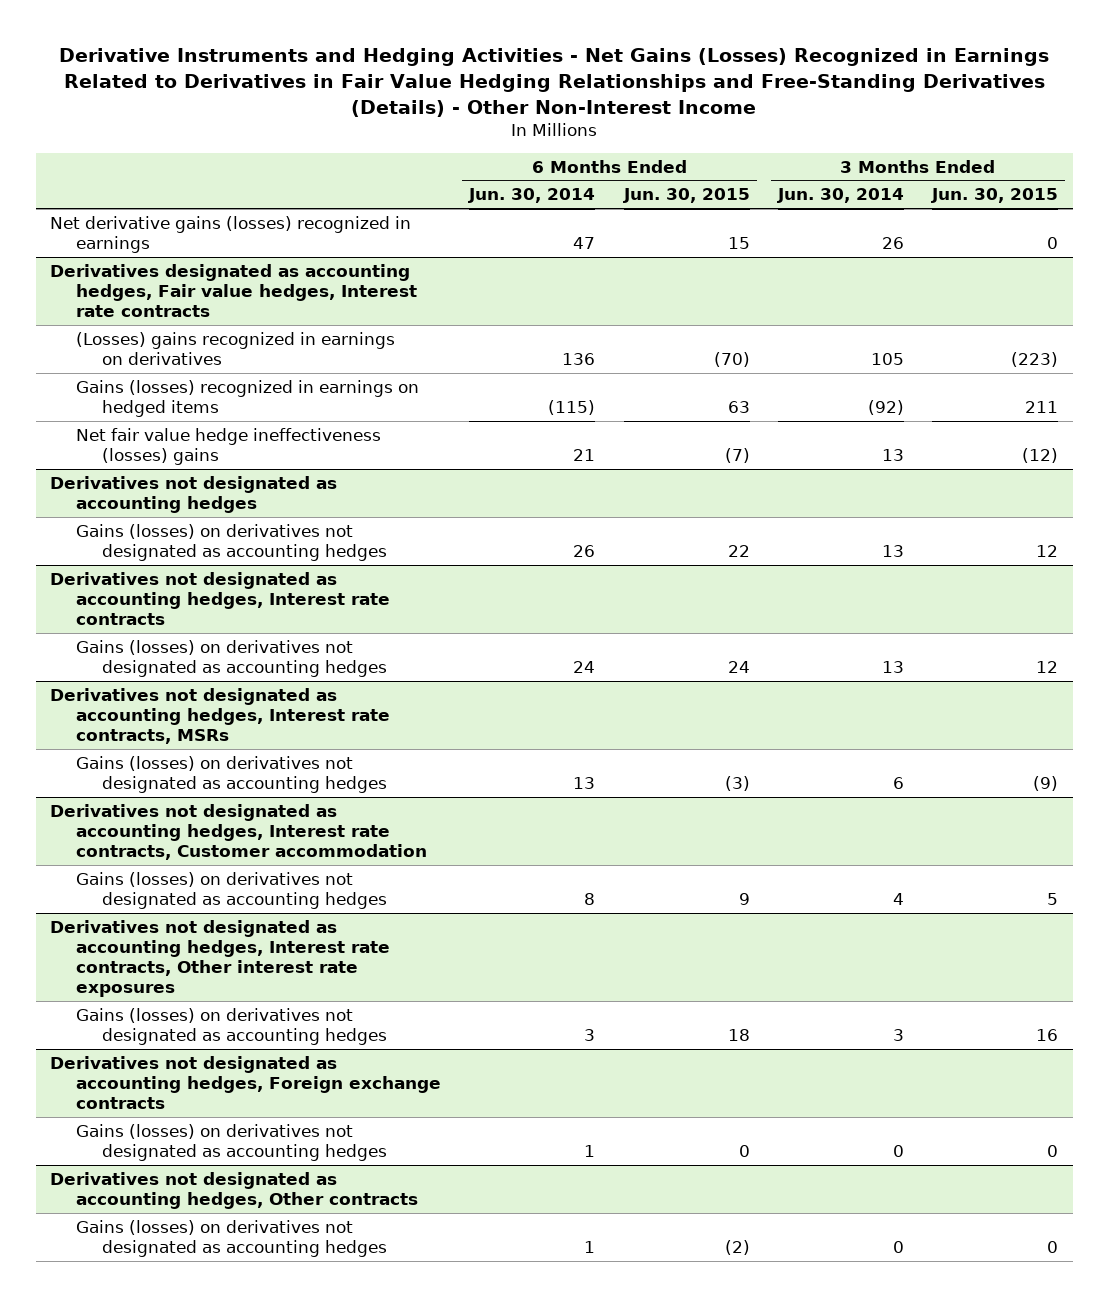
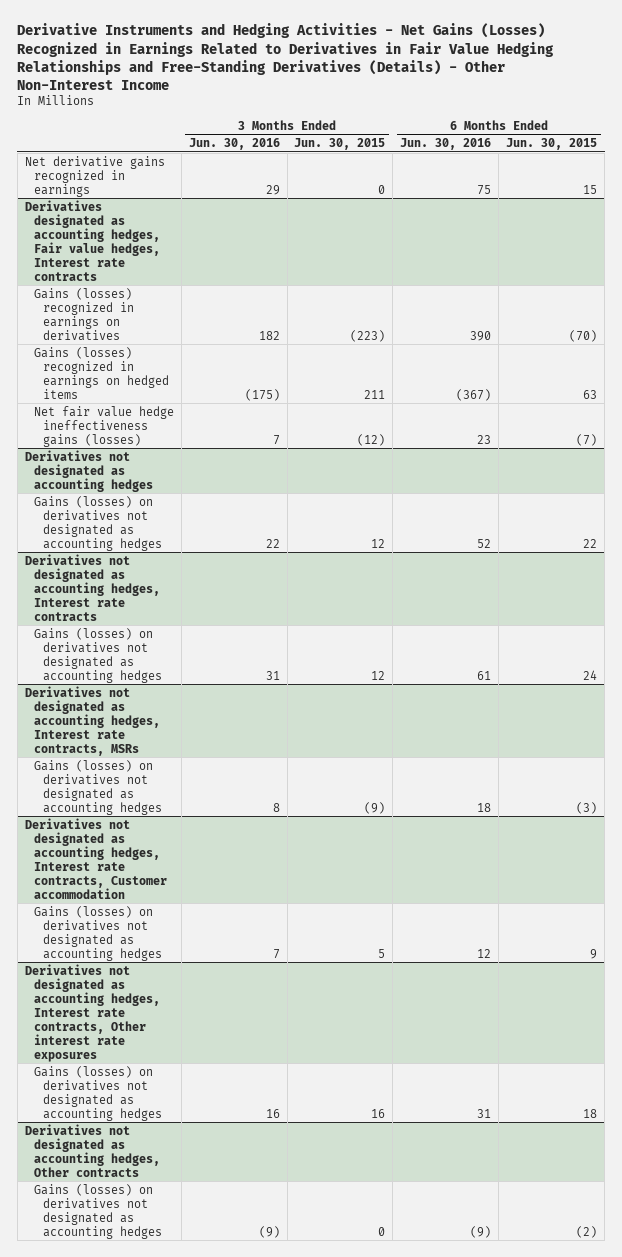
- | 6 Months Ended Jun. 30, 2014 | 6 Months Ended Jun. 30, 2015 | 3 Months Ended Jun. 30, 2014 | 3 Months Ended Jun. 30, 2015
+ | 3 Months Ended Jun. 30, 2016 | 3 Months Ended Jun. 30, 2015 | 6 Months Ended Jun. 30, 2016 | 6 Months Ended Jun. 30, 2015
- Net derivative gains (losses) recognized in earnings | 47 | 15 | 26 | 0
+ Net derivative gains recognized in earnings | 29 | 0 | 75 | 15
@ Derivatives designated as accounting hedges, Fair value hedges, Interest rate contracts
- (Losses) gains recognized in earnings on derivatives | 136 | (70) | 105 | (223)
+ Gains (losses) recognized in earnings on derivatives | 182 | (223) | 390 | (70)
- Net fair value hedge ineffectiveness (losses) gains | 21 | (7) | 13 | (12)
+ Net fair value hedge ineffectiveness gains (losses) | 7 | (12) | 23 | (7)
- Derivatives not designated as accounting hedges, Foreign exchange contracts
- Gains (losses) on derivatives not designated as accounting hedges | 1 | 0 | 0 | 0

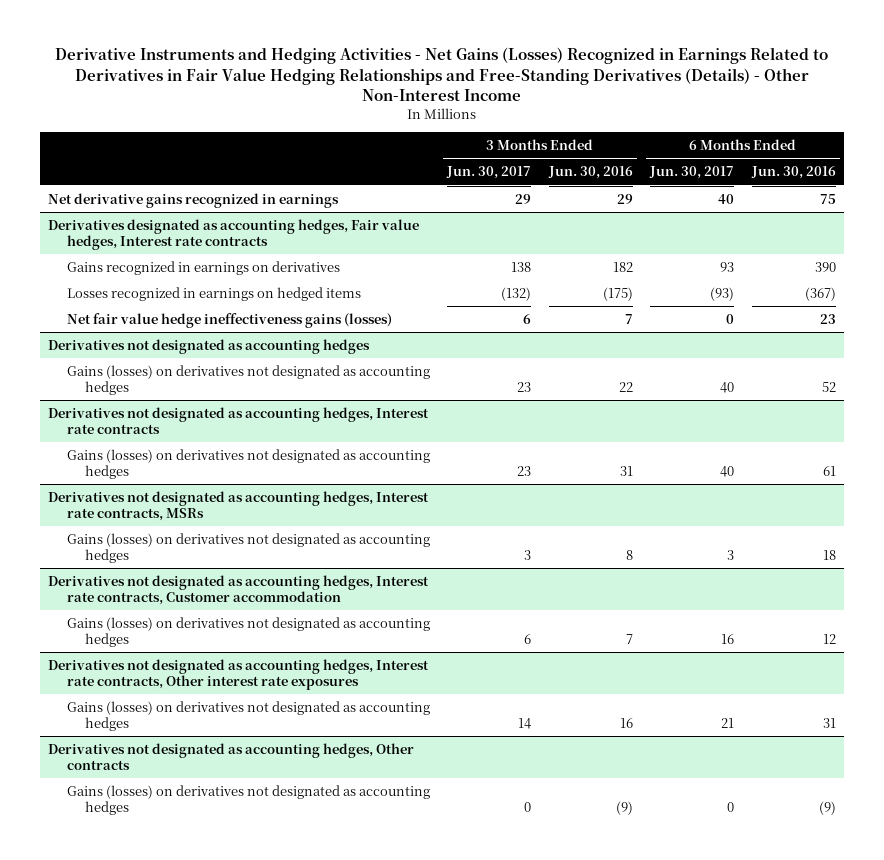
- | 3 Months Ended Jun. 30, 2016 | 3 Months Ended Jun. 30, 2015 | 6 Months Ended Jun. 30, 2016 | 6 Months Ended Jun. 30, 2015
+ | 3 Months Ended Jun. 30, 2017 | 3 Months Ended Jun. 30, 2016 | 6 Months Ended Jun. 30, 2017 | 6 Months Ended Jun. 30, 2016
@ Derivatives designated as accounting hedges, Fair value hedges, Interest rate contracts
- Gains (losses) recognized in earnings on derivatives | 182 | (223) | 390 | (70)
- Gains (losses) recognized in earnings on hedged items | (175) | 211 | (367) | 63
+ Gains recognized in earnings on derivatives | 138 | 182 | 93 | 390
+ Losses recognized in earnings on hedged items | (132) | (175) | (93) | (367)

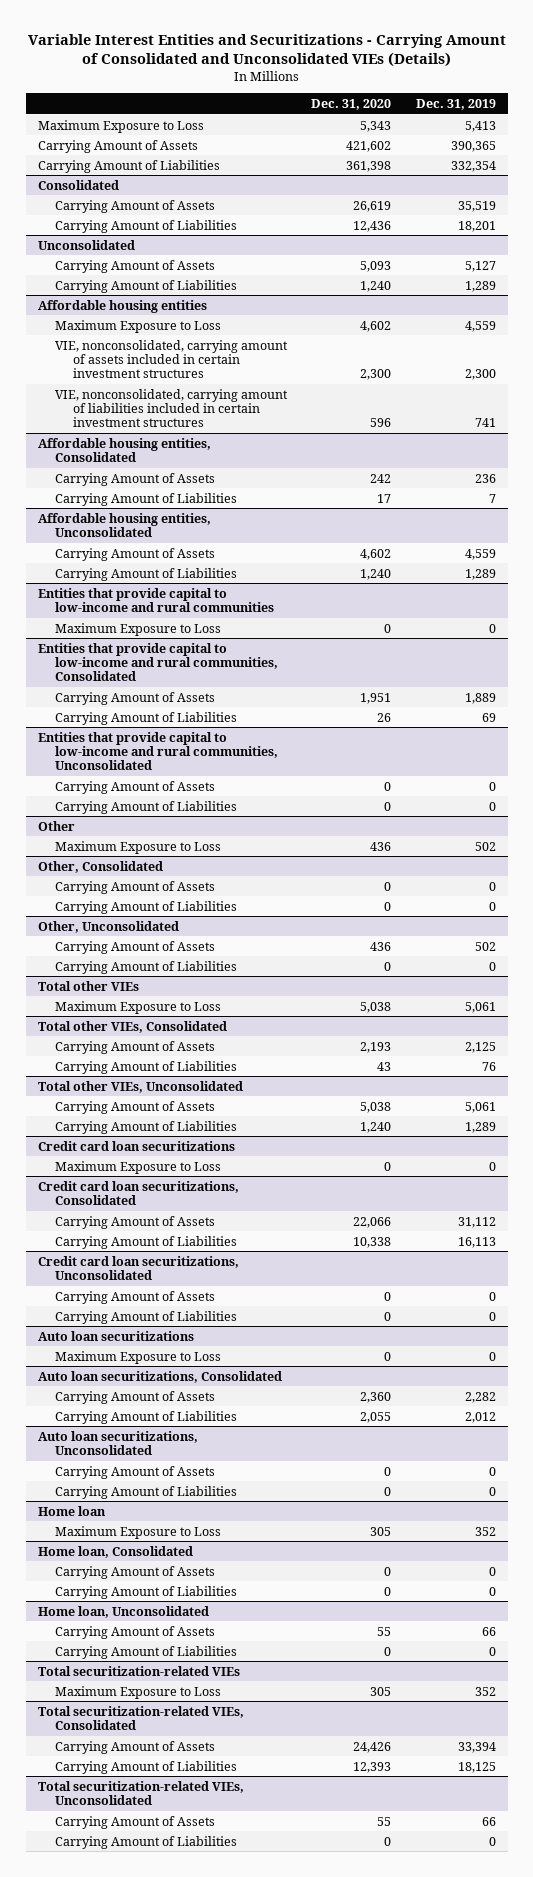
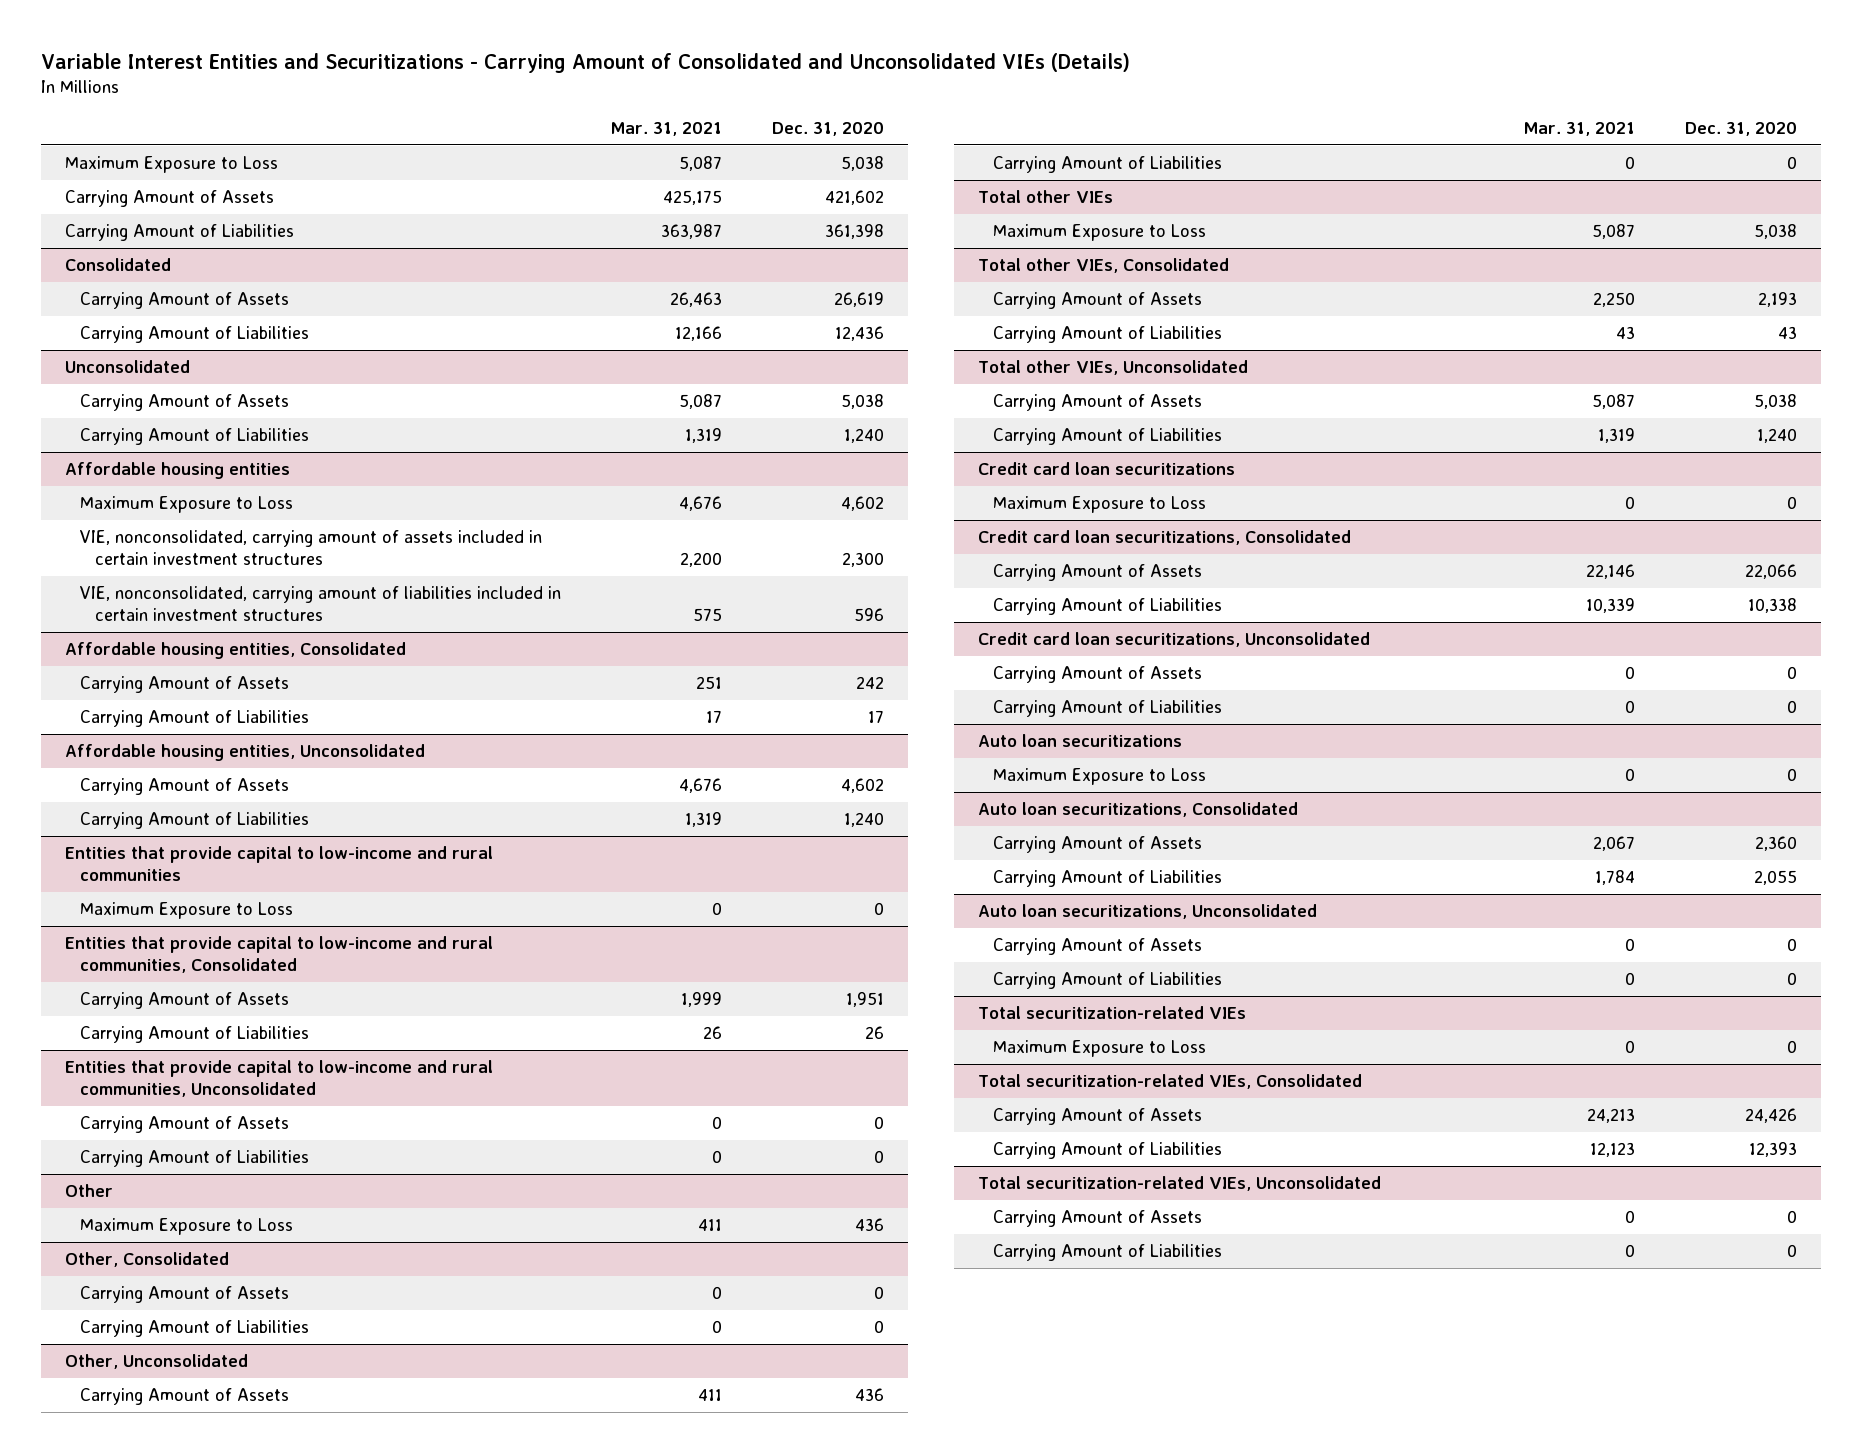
- | Dec. 31, 2020 | Dec. 31, 2019
+ | Mar. 31, 2021 | Dec. 31, 2020
- Maximum Exposure to Loss | 5,343 | 5,413
+ Maximum Exposure to Loss | 5,087 | 5,038
@ Unconsolidated
- Carrying Amount of Assets | 5,093 | 5,127
+ Carrying Amount of Assets | 5,087 | 5,038
- Home loan
- Maximum Exposure to Loss | 305 | 352
- Home loan, Consolidated
- Carrying Amount of Assets | 0 | 0
- Carrying Amount of Liabilities | 0 | 0
- Home loan, Unconsolidated
- Carrying Amount of Assets | 55 | 66
- Carrying Amount of Liabilities | 0 | 0
@ Total securitization-related VIEs
- Maximum Exposure to Loss | 305 | 352
+ Maximum Exposure to Loss | 0 | 0
@ Total securitization-related VIEs, Unconsolidated
- Carrying Amount of Assets | 55 | 66
+ Carrying Amount of Assets | 0 | 0

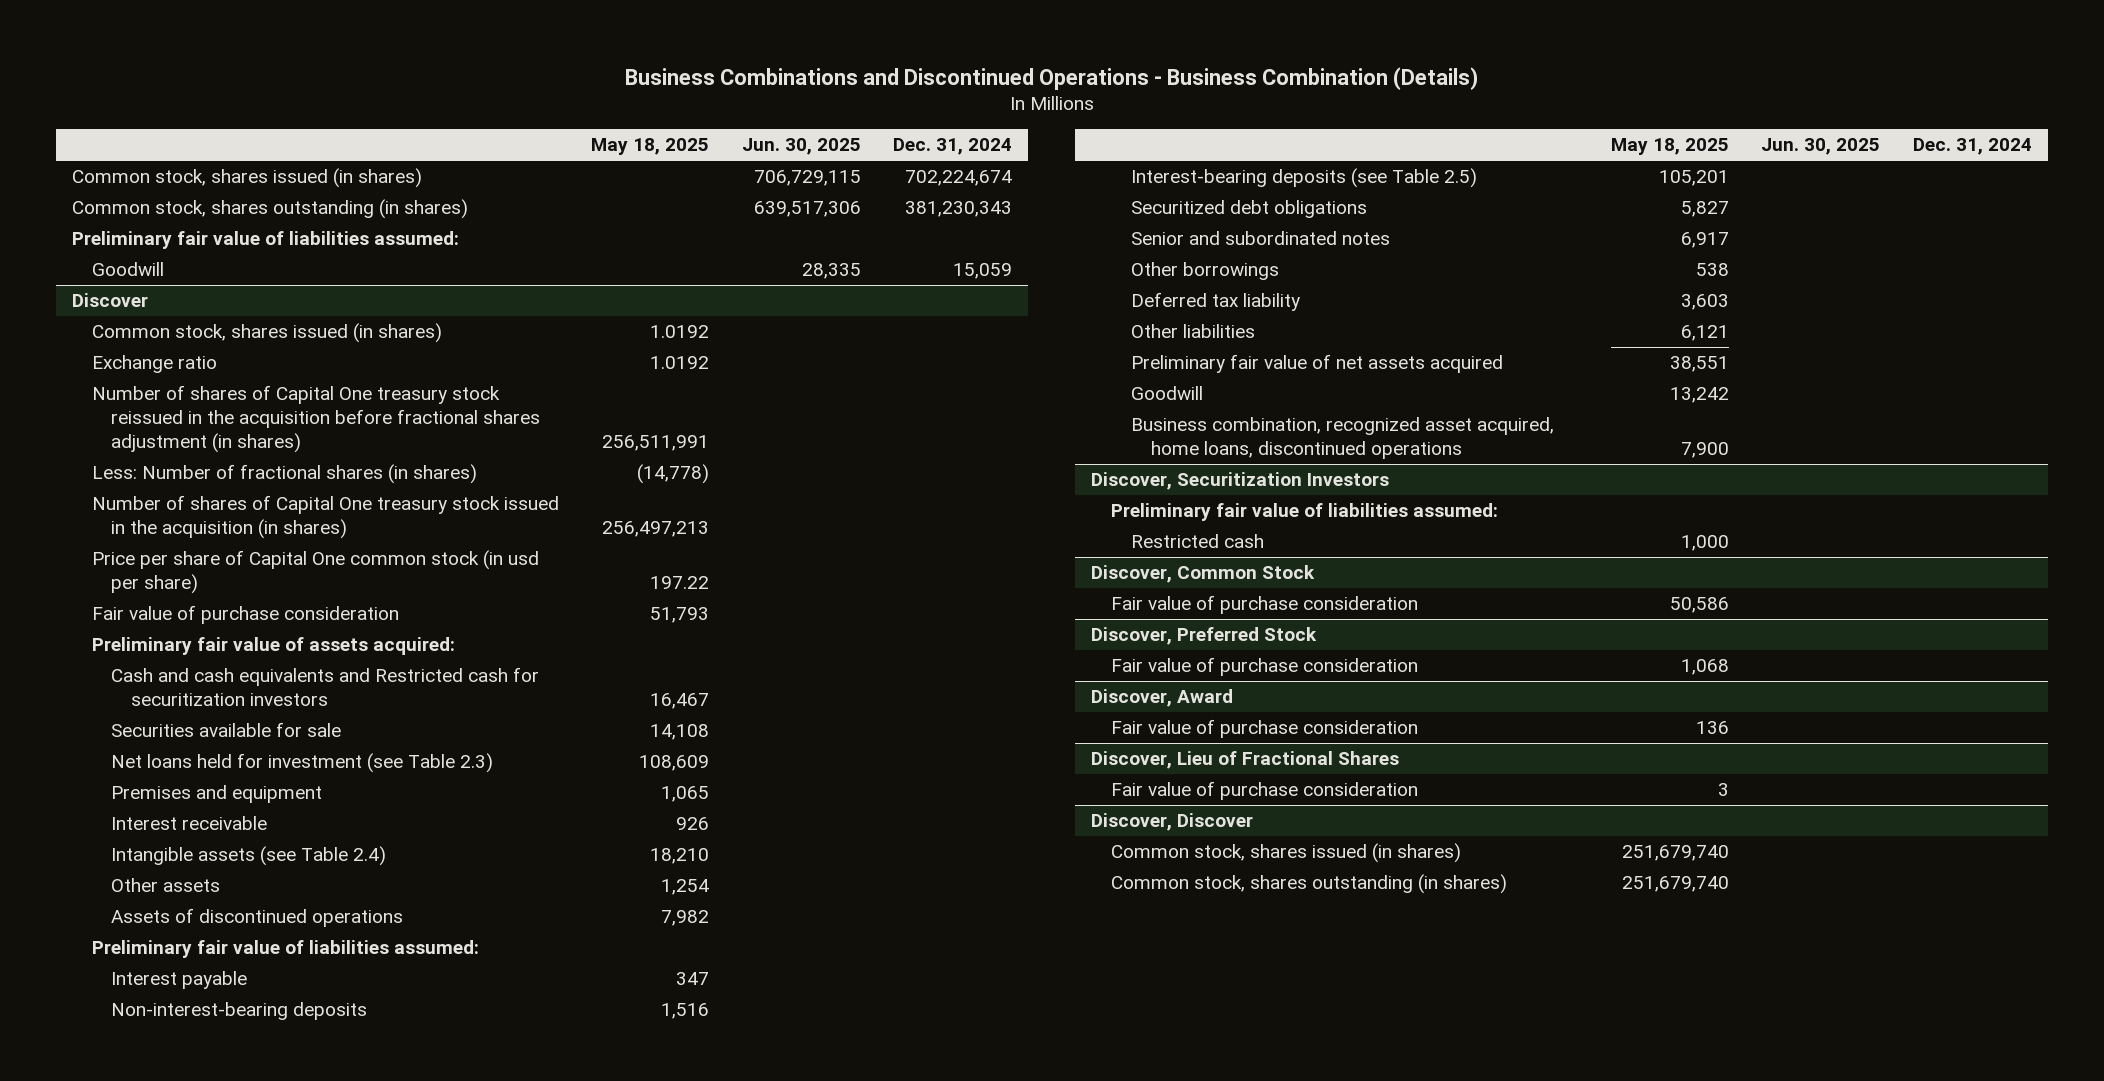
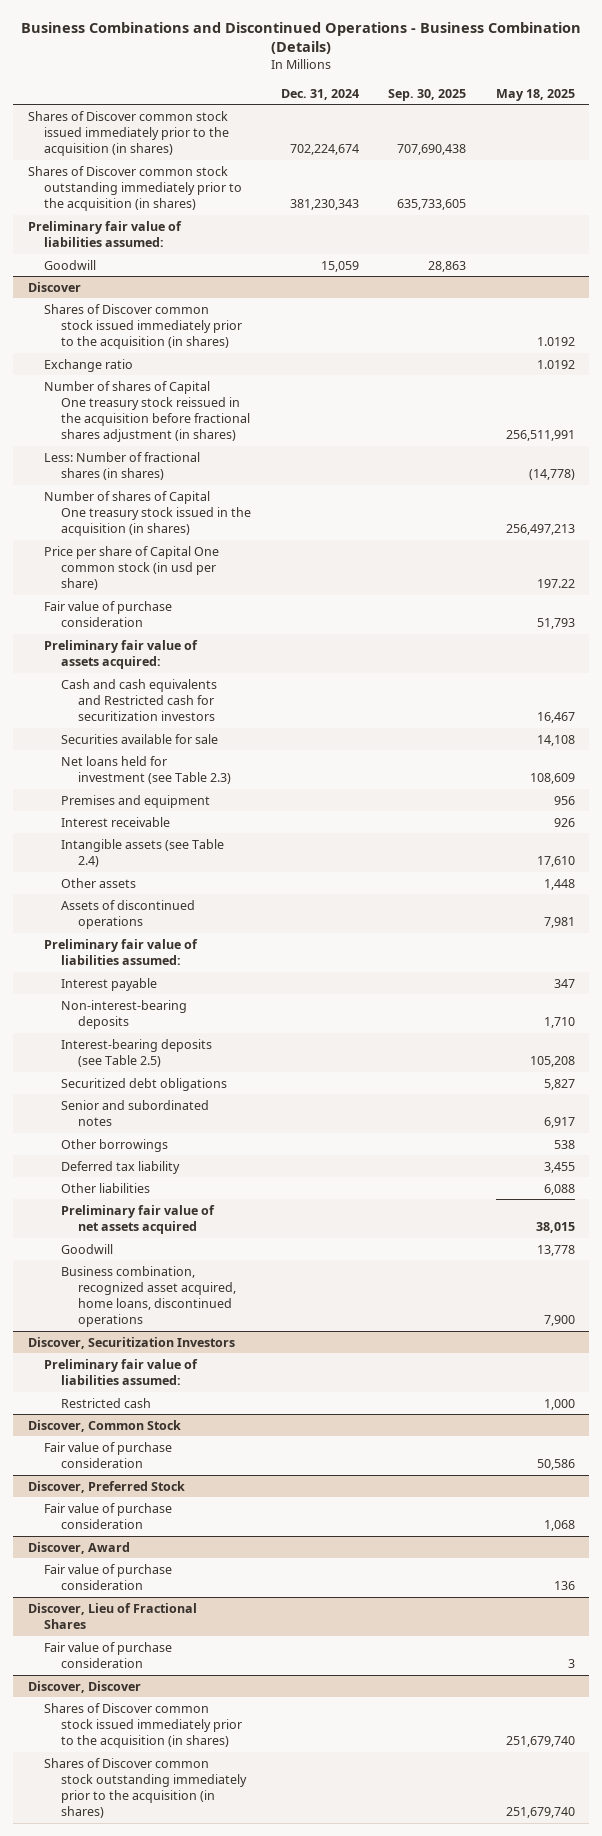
- | May 18, 2025 | Jun. 30, 2025 | Dec. 31, 2024
+ | Dec. 31, 2024 | Sep. 30, 2025 | May 18, 2025
- Common stock, shares issued (in shares) | | 706,729,115 | 702,224,674
- Common stock, shares outstanding (in shares) | | 639,517,306 | 381,230,343
+ Shares of Discover common stock issued immediately prior to the acquisition (in shares) | 702,224,674 | 707,690,438 |
+ Shares of Discover common stock outstanding immediately prior to the acquisition (in shares) | 381,230,343 | 635,733,605 |
@ Discover
- Common stock, shares issued (in shares) | 1.0192 | |
+ Shares of Discover common stock issued immediately prior to the acquisition (in shares) | | | 1.0192
- Premises and equipment | 1,065 | |
+ Premises and equipment | | | 956
- Intangible assets (see Table 2.4) | 18,210 | |
- Other assets | 1,254 | |
- Assets of discontinued operations | 7,982 | |
+ Intangible assets (see Table 2.4) | | | 17,610
+ Other assets | | | 1,448
+ Assets of discontinued operations | | | 7,981
- Non-interest-bearing deposits | 1,516 | |
- Interest-bearing deposits (see Table 2.5) | 105,201 | |
+ Non-interest-bearing deposits | | | 1,710
+ Interest-bearing deposits (see Table 2.5) | | | 105,208
- Deferred tax liability | 3,603 | |
- Other liabilities | 6,121 | |
- Preliminary fair value of net assets acquired | 38,551 | |
- Goodwill | 13,242 | |
+ Deferred tax liability | | | 3,455
+ Other liabilities | | | 6,088
+ Preliminary fair value of net assets acquired | | | 38,015
+ Goodwill | | | 13,778
@ Discover, Discover
- Common stock, shares issued (in shares) | 251,679,740 | |
- Common stock, shares outstanding (in shares) | 251,679,740 | |
+ Shares of Discover common stock issued immediately prior to the acquisition (in shares) | | | 251,679,740
+ Shares of Discover common stock outstanding immediately prior to the acquisition (in shares) | | | 251,679,740

